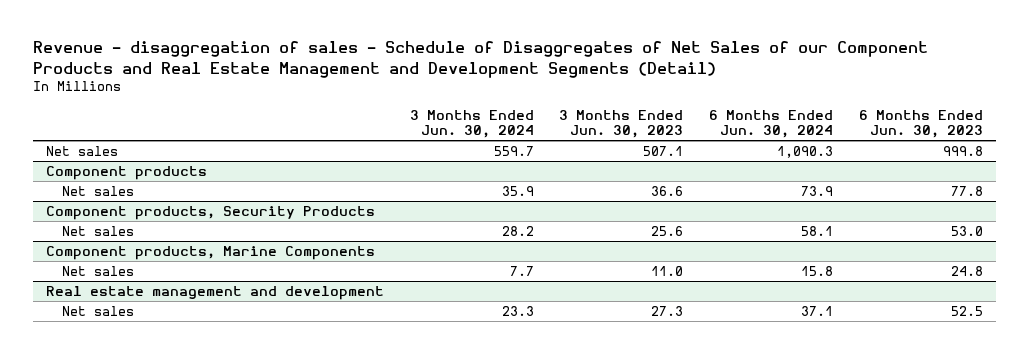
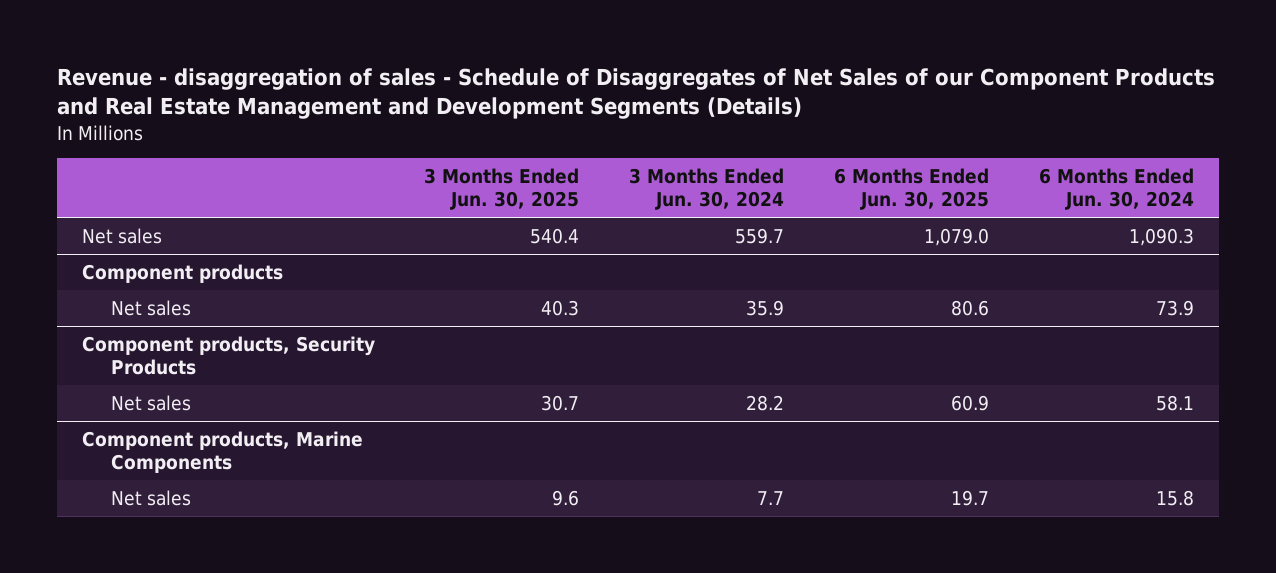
- Revenue - disaggregation of sales - Schedule of Disaggregates of Net Sales of our Component Products and Real Estate Management and Development Segments (Detail)
+ Revenue - disaggregation of sales - Schedule of Disaggregates of Net Sales of our Component Products and Real Estate Management and Development Segments (Details)
- | 3 Months Ended Jun. 30, 2024 | 3 Months Ended Jun. 30, 2023 | 6 Months Ended Jun. 30, 2024 | 6 Months Ended Jun. 30, 2023
+ | 3 Months Ended Jun. 30, 2025 | 3 Months Ended Jun. 30, 2024 | 6 Months Ended Jun. 30, 2025 | 6 Months Ended Jun. 30, 2024
- Real estate management and development
- Net sales | 23.3 | 27.3 | 37.1 | 52.5

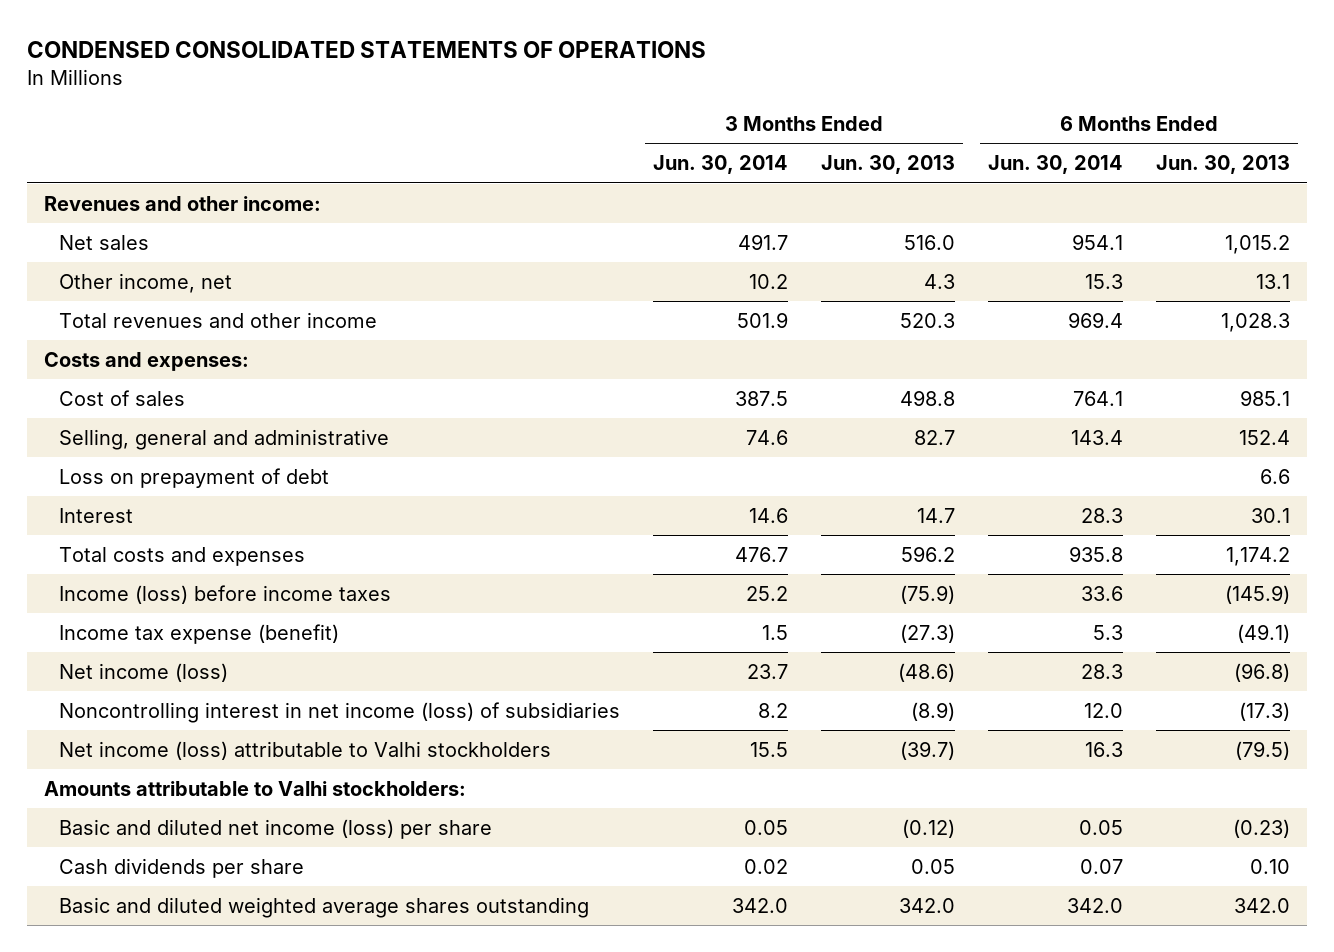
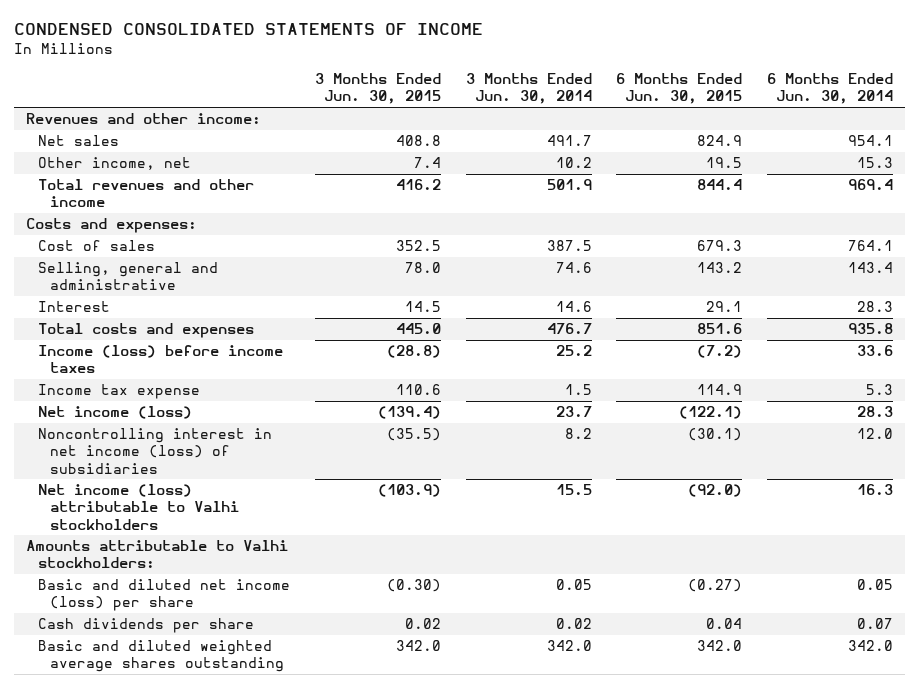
- CONDENSED CONSOLIDATED STATEMENTS OF OPERATIONS
+ CONDENSED CONSOLIDATED STATEMENTS OF INCOME
- | 3 Months Ended Jun. 30, 2014 | 3 Months Ended Jun. 30, 2013 | 6 Months Ended Jun. 30, 2014 | 6 Months Ended Jun. 30, 2013
+ | 3 Months Ended Jun. 30, 2015 | 3 Months Ended Jun. 30, 2014 | 6 Months Ended Jun. 30, 2015 | 6 Months Ended Jun. 30, 2014
- Loss on prepayment of debt | | | | 6.6
- Income tax expense (benefit) | 1.5 | (27.3) | 5.3 | (49.1)
+ Income tax expense | 110.6 | 1.5 | 114.9 | 5.3

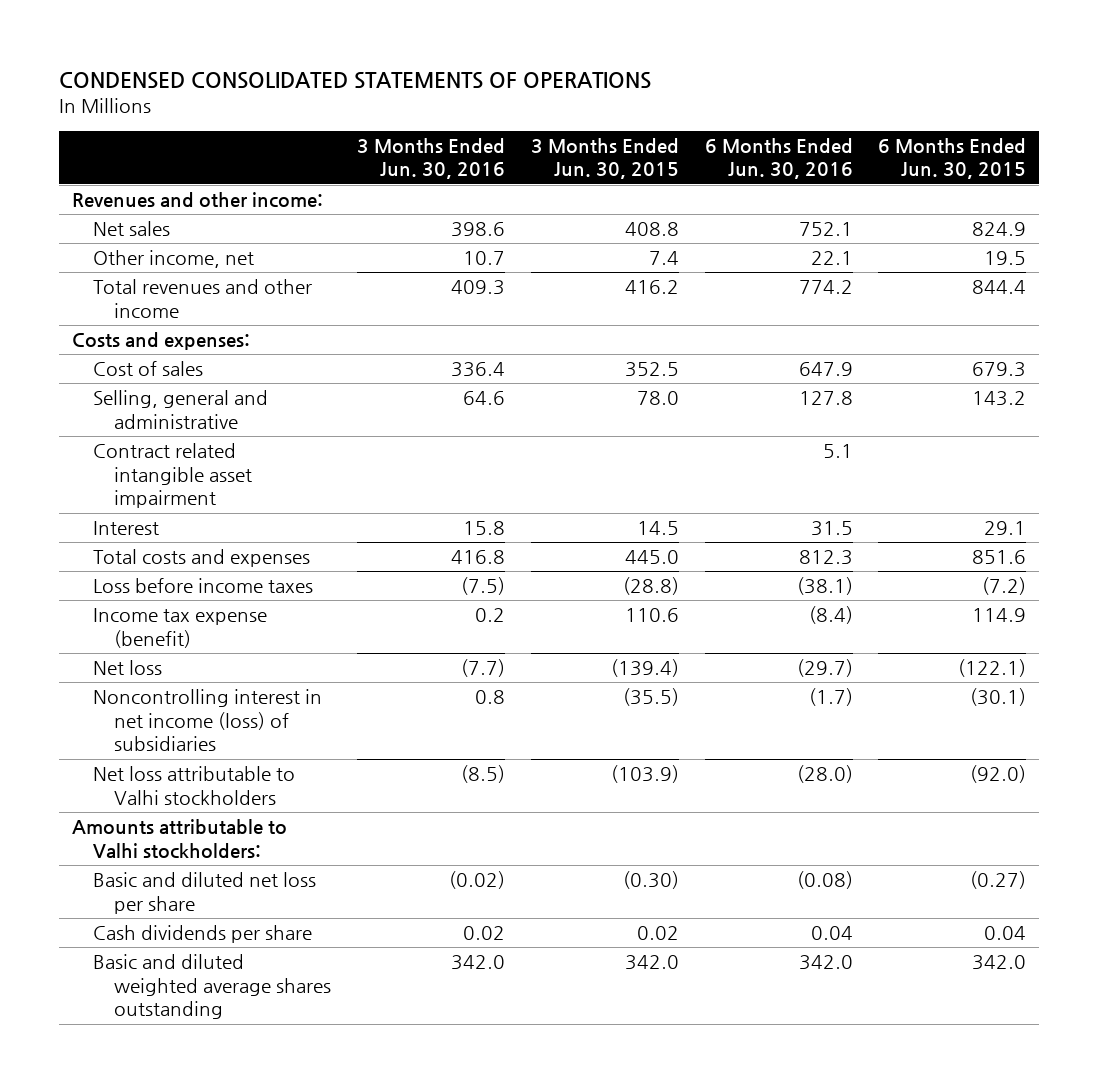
- CONDENSED CONSOLIDATED STATEMENTS OF INCOME
+ CONDENSED CONSOLIDATED STATEMENTS OF OPERATIONS
- | 3 Months Ended Jun. 30, 2015 | 3 Months Ended Jun. 30, 2014 | 6 Months Ended Jun. 30, 2015 | 6 Months Ended Jun. 30, 2014
+ | 3 Months Ended Jun. 30, 2016 | 3 Months Ended Jun. 30, 2015 | 6 Months Ended Jun. 30, 2016 | 6 Months Ended Jun. 30, 2015
+ Contract related intangible asset impairment | | | 5.1 |
- Income (loss) before income taxes | (28.8) | 25.2 | (7.2) | 33.6
- Income tax expense | 110.6 | 1.5 | 114.9 | 5.3
- Net income (loss) | (139.4) | 23.7 | (122.1) | 28.3
+ Loss before income taxes | (7.5) | (28.8) | (38.1) | (7.2)
+ Income tax expense (benefit) | 0.2 | 110.6 | (8.4) | 114.9
+ Net loss | (7.7) | (139.4) | (29.7) | (122.1)
- Net income (loss) attributable to Valhi stockholders | (103.9) | 15.5 | (92.0) | 16.3
+ Net loss attributable to Valhi stockholders | (8.5) | (103.9) | (28.0) | (92.0)
- Basic and diluted net income (loss) per share | (0.30) | 0.05 | (0.27) | 0.05
+ Basic and diluted net loss per share | (0.02) | (0.30) | (0.08) | (0.27)

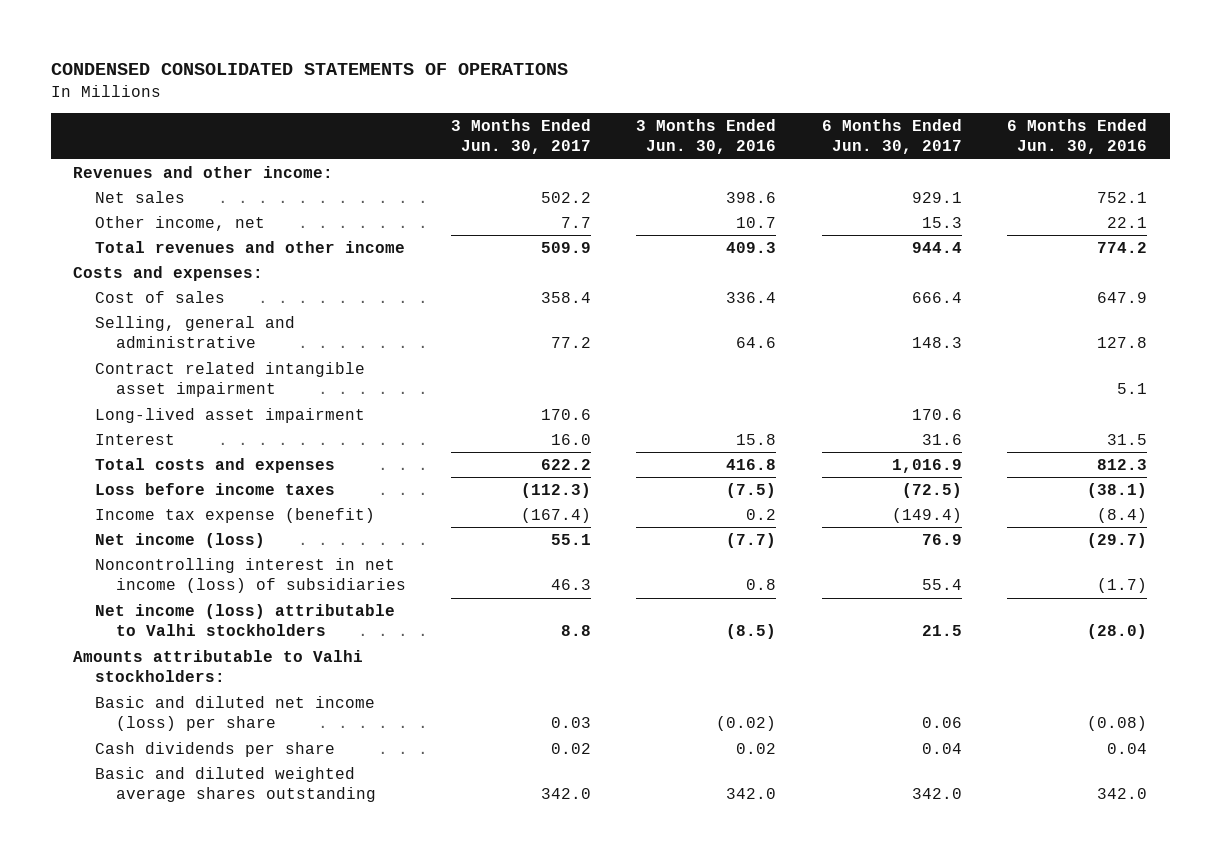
- | 3 Months Ended Jun. 30, 2016 | 3 Months Ended Jun. 30, 2015 | 6 Months Ended Jun. 30, 2016 | 6 Months Ended Jun. 30, 2015
+ | 3 Months Ended Jun. 30, 2017 | 3 Months Ended Jun. 30, 2016 | 6 Months Ended Jun. 30, 2017 | 6 Months Ended Jun. 30, 2016
+ Long-lived asset impairment | 170.6 | | 170.6 |
- Net loss | (7.7) | (139.4) | (29.7) | (122.1)
+ Net income (loss) | 55.1 | (7.7) | 76.9 | (29.7)
- Net loss attributable to Valhi stockholders | (8.5) | (103.9) | (28.0) | (92.0)
+ Net income (loss) attributable to Valhi stockholders | 8.8 | (8.5) | 21.5 | (28.0)
- Basic and diluted net loss per share | (0.02) | (0.30) | (0.08) | (0.27)
+ Basic and diluted net income (loss) per share | 0.03 | (0.02) | 0.06 | (0.08)

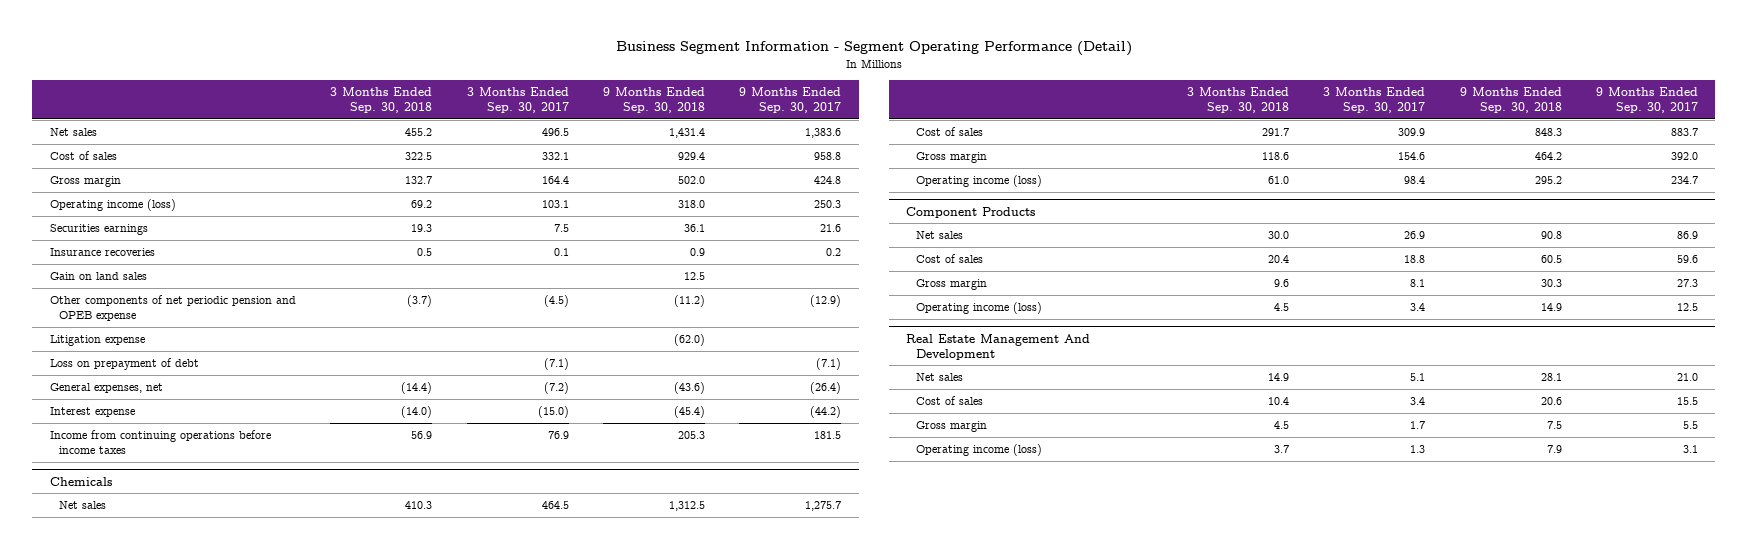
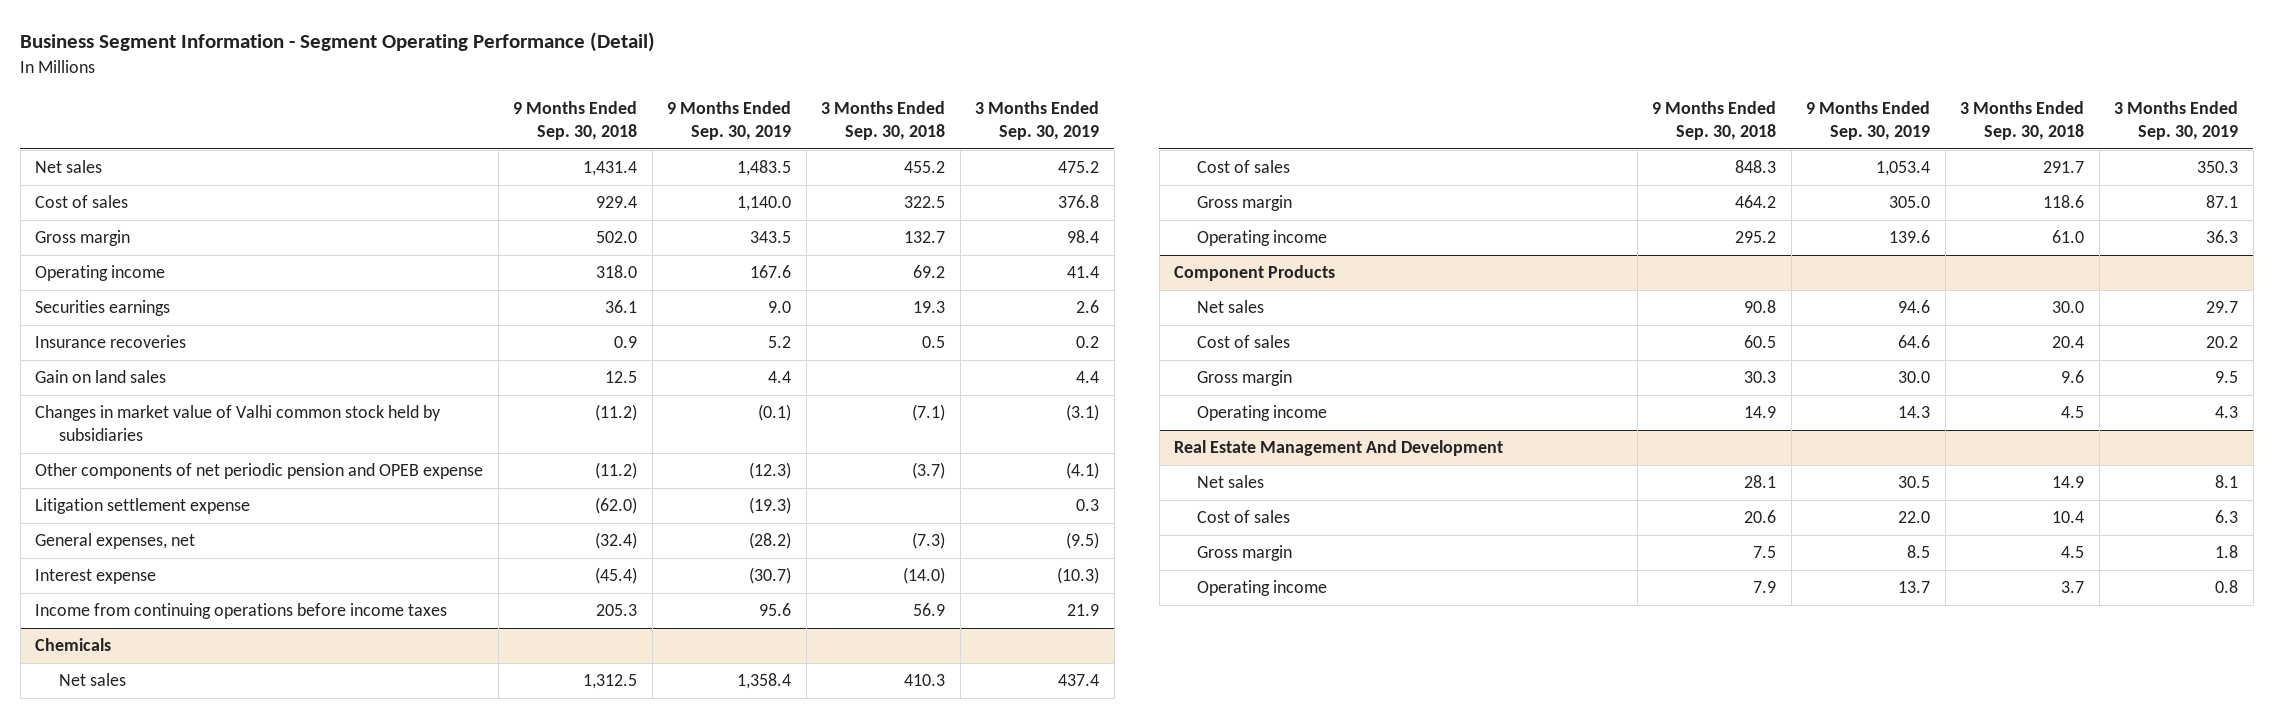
- | 3 Months Ended Sep. 30, 2018 | 3 Months Ended Sep. 30, 2017 | 9 Months Ended Sep. 30, 2018 | 9 Months Ended Sep. 30, 2017
+ | 9 Months Ended Sep. 30, 2018 | 9 Months Ended Sep. 30, 2019 | 3 Months Ended Sep. 30, 2018 | 3 Months Ended Sep. 30, 2019
- Operating income (loss) | 69.2 | 103.1 | 318.0 | 250.3
+ Operating income | 318.0 | 167.6 | 69.2 | 41.4
+ Changes in market value of Valhi common stock held by subsidiaries | (11.2) | (0.1) | (7.1) | (3.1)
- Litigation expense | | | (62.0) |
- Loss on prepayment of debt | | (7.1) | | (7.1)
- General expenses, net | (14.4) | (7.2) | (43.6) | (26.4)
+ Litigation settlement expense | (62.0) | (19.3) | | 0.3
+ General expenses, net | (32.4) | (28.2) | (7.3) | (9.5)
@ Chemicals
- Operating income (loss) | 61.0 | 98.4 | 295.2 | 234.7
+ Operating income | 295.2 | 139.6 | 61.0 | 36.3
@ Component Products
- Operating income (loss) | 4.5 | 3.4 | 14.9 | 12.5
+ Operating income | 14.9 | 14.3 | 4.5 | 4.3
@ Real Estate Management And Development
- Operating income (loss) | 3.7 | 1.3 | 7.9 | 3.1
+ Operating income | 7.9 | 13.7 | 3.7 | 0.8

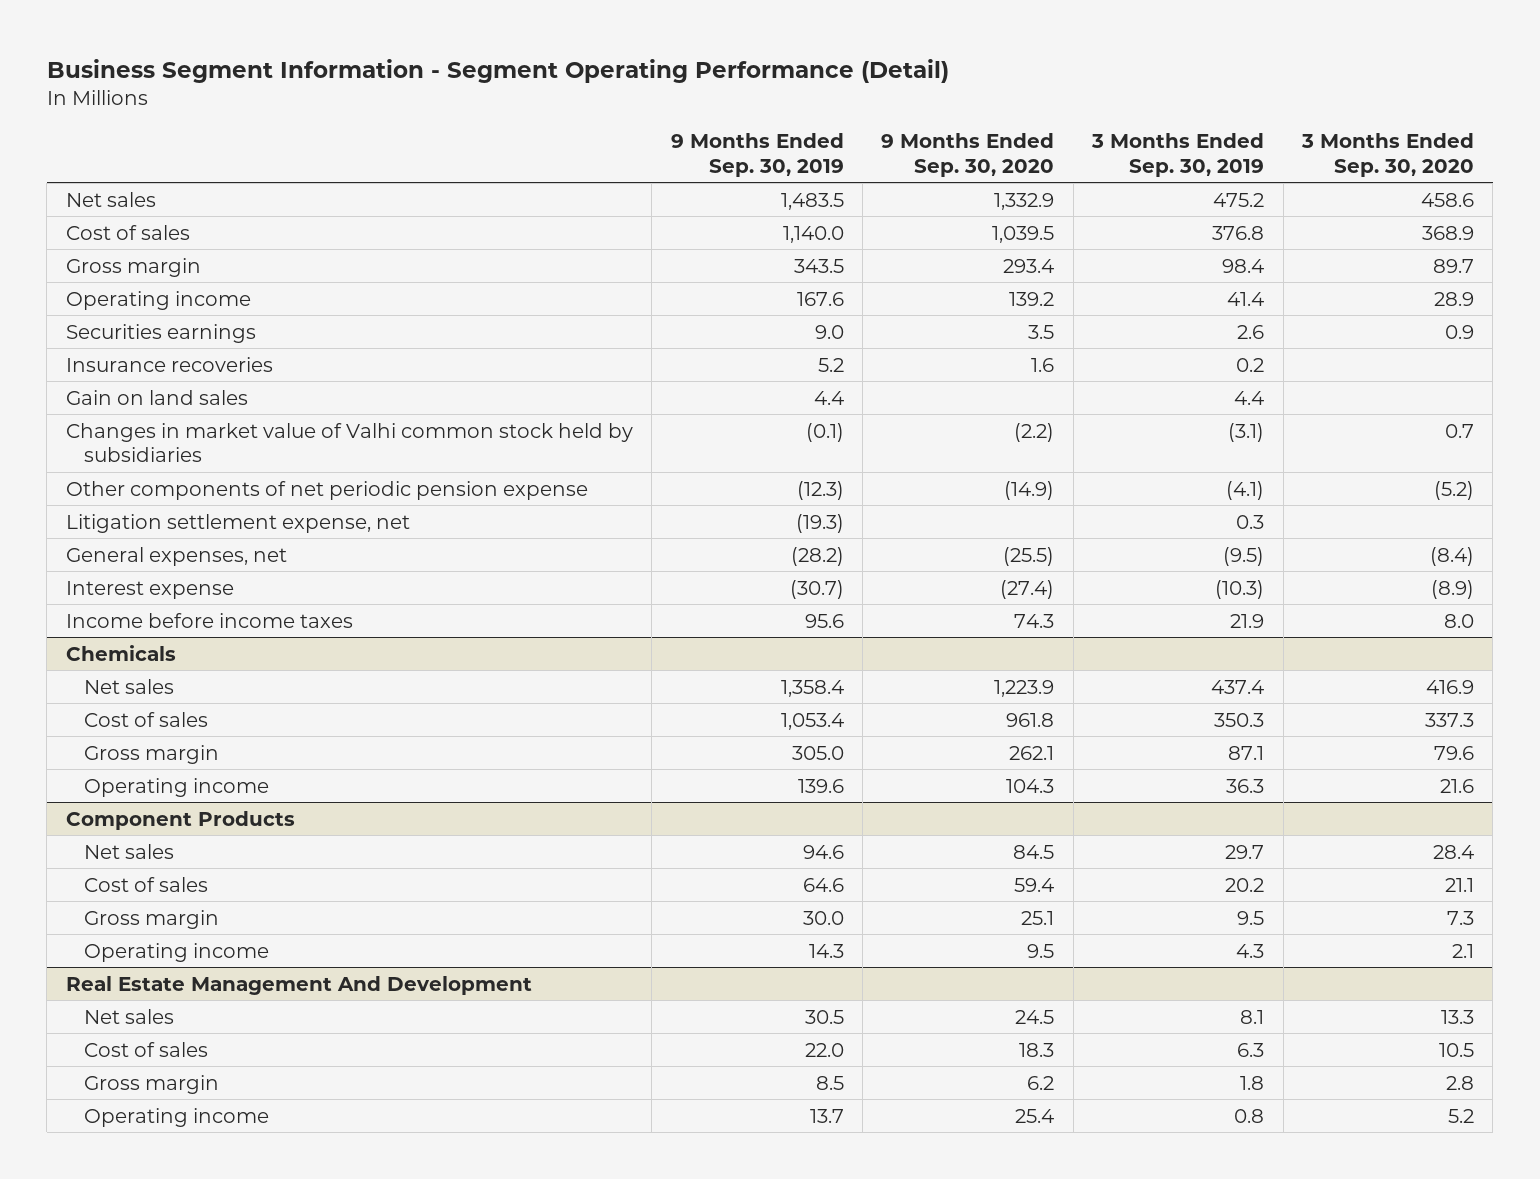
- | 9 Months Ended Sep. 30, 2018 | 9 Months Ended Sep. 30, 2019 | 3 Months Ended Sep. 30, 2018 | 3 Months Ended Sep. 30, 2019
+ | 9 Months Ended Sep. 30, 2019 | 9 Months Ended Sep. 30, 2020 | 3 Months Ended Sep. 30, 2019 | 3 Months Ended Sep. 30, 2020
- Other components of net periodic pension and OPEB expense | (11.2) | (12.3) | (3.7) | (4.1)
- Litigation settlement expense | (62.0) | (19.3) | | 0.3
+ Other components of net periodic pension expense | (12.3) | (14.9) | (4.1) | (5.2)
+ Litigation settlement expense, net | (19.3) | | 0.3 |
- Income from continuing operations before income taxes | 205.3 | 95.6 | 56.9 | 21.9
+ Income before income taxes | 95.6 | 74.3 | 21.9 | 8.0

